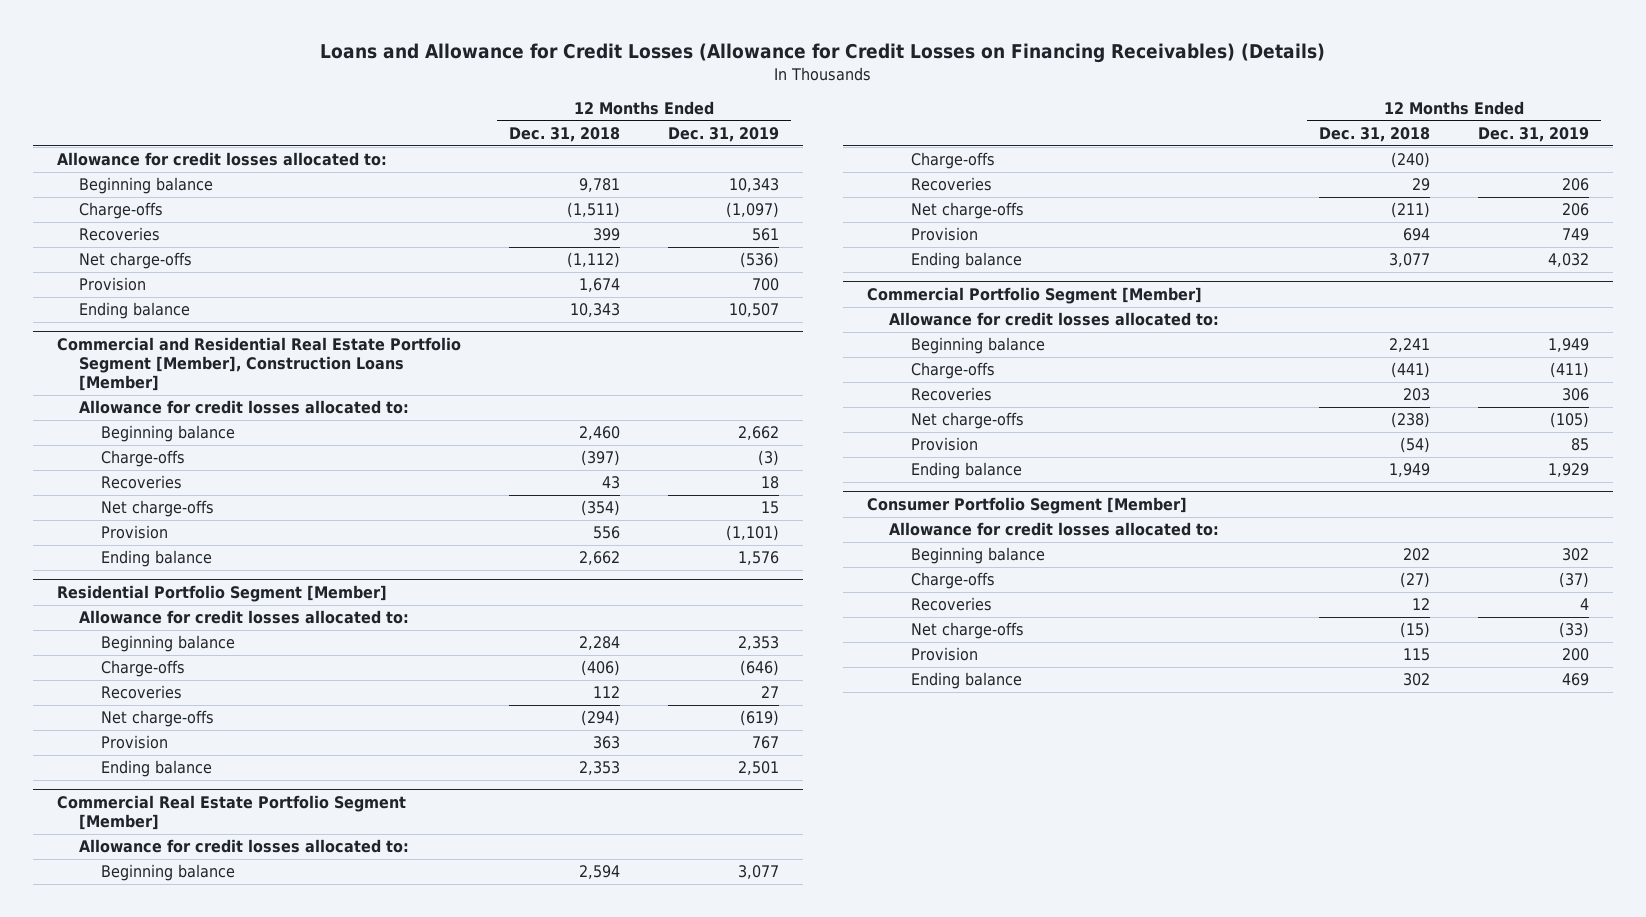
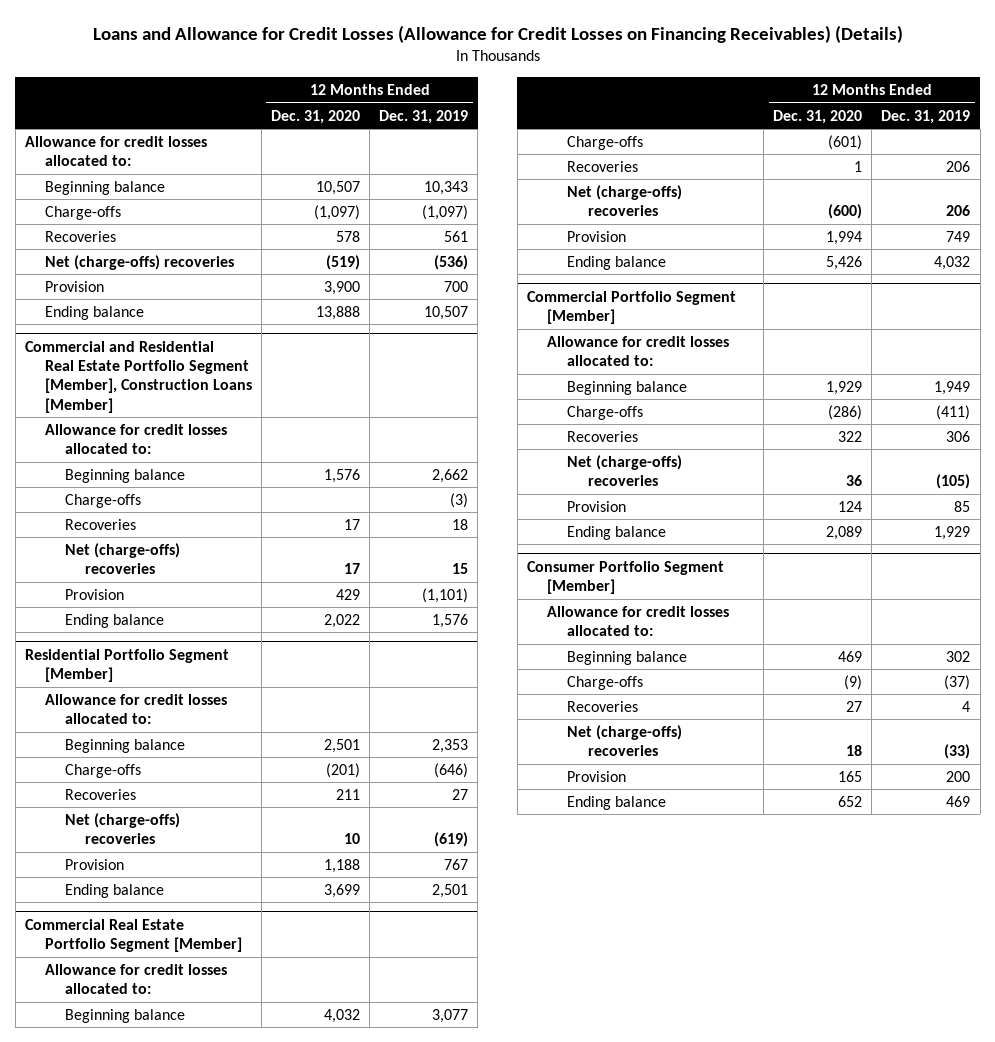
- | 12 Months Ended Dec. 31, 2018 | 12 Months Ended Dec. 31, 2019
+ | 12 Months Ended Dec. 31, 2020 | 12 Months Ended Dec. 31, 2019
- Net charge-offs | (1,112) | (536)
+ Net (charge-offs) recoveries | (519) | (536)
@ Commercial and Residential Real Estate Portfolio Segment [Member], Construction Loans [Member]
- Net charge-offs | (354) | 15
+ Net (charge-offs) recoveries | 17 | 15
@ Residential Portfolio Segment [Member]
- Net charge-offs | (294) | (619)
+ Net (charge-offs) recoveries | 10 | (619)
@ Commercial Real Estate Portfolio Segment [Member]
- Net charge-offs | (211) | 206
+ Net (charge-offs) recoveries | (600) | 206
@ Commercial Portfolio Segment [Member]
- Net charge-offs | (238) | (105)
+ Net (charge-offs) recoveries | 36 | (105)
@ Consumer Portfolio Segment [Member]
- Net charge-offs | (15) | (33)
+ Net (charge-offs) recoveries | 18 | (33)

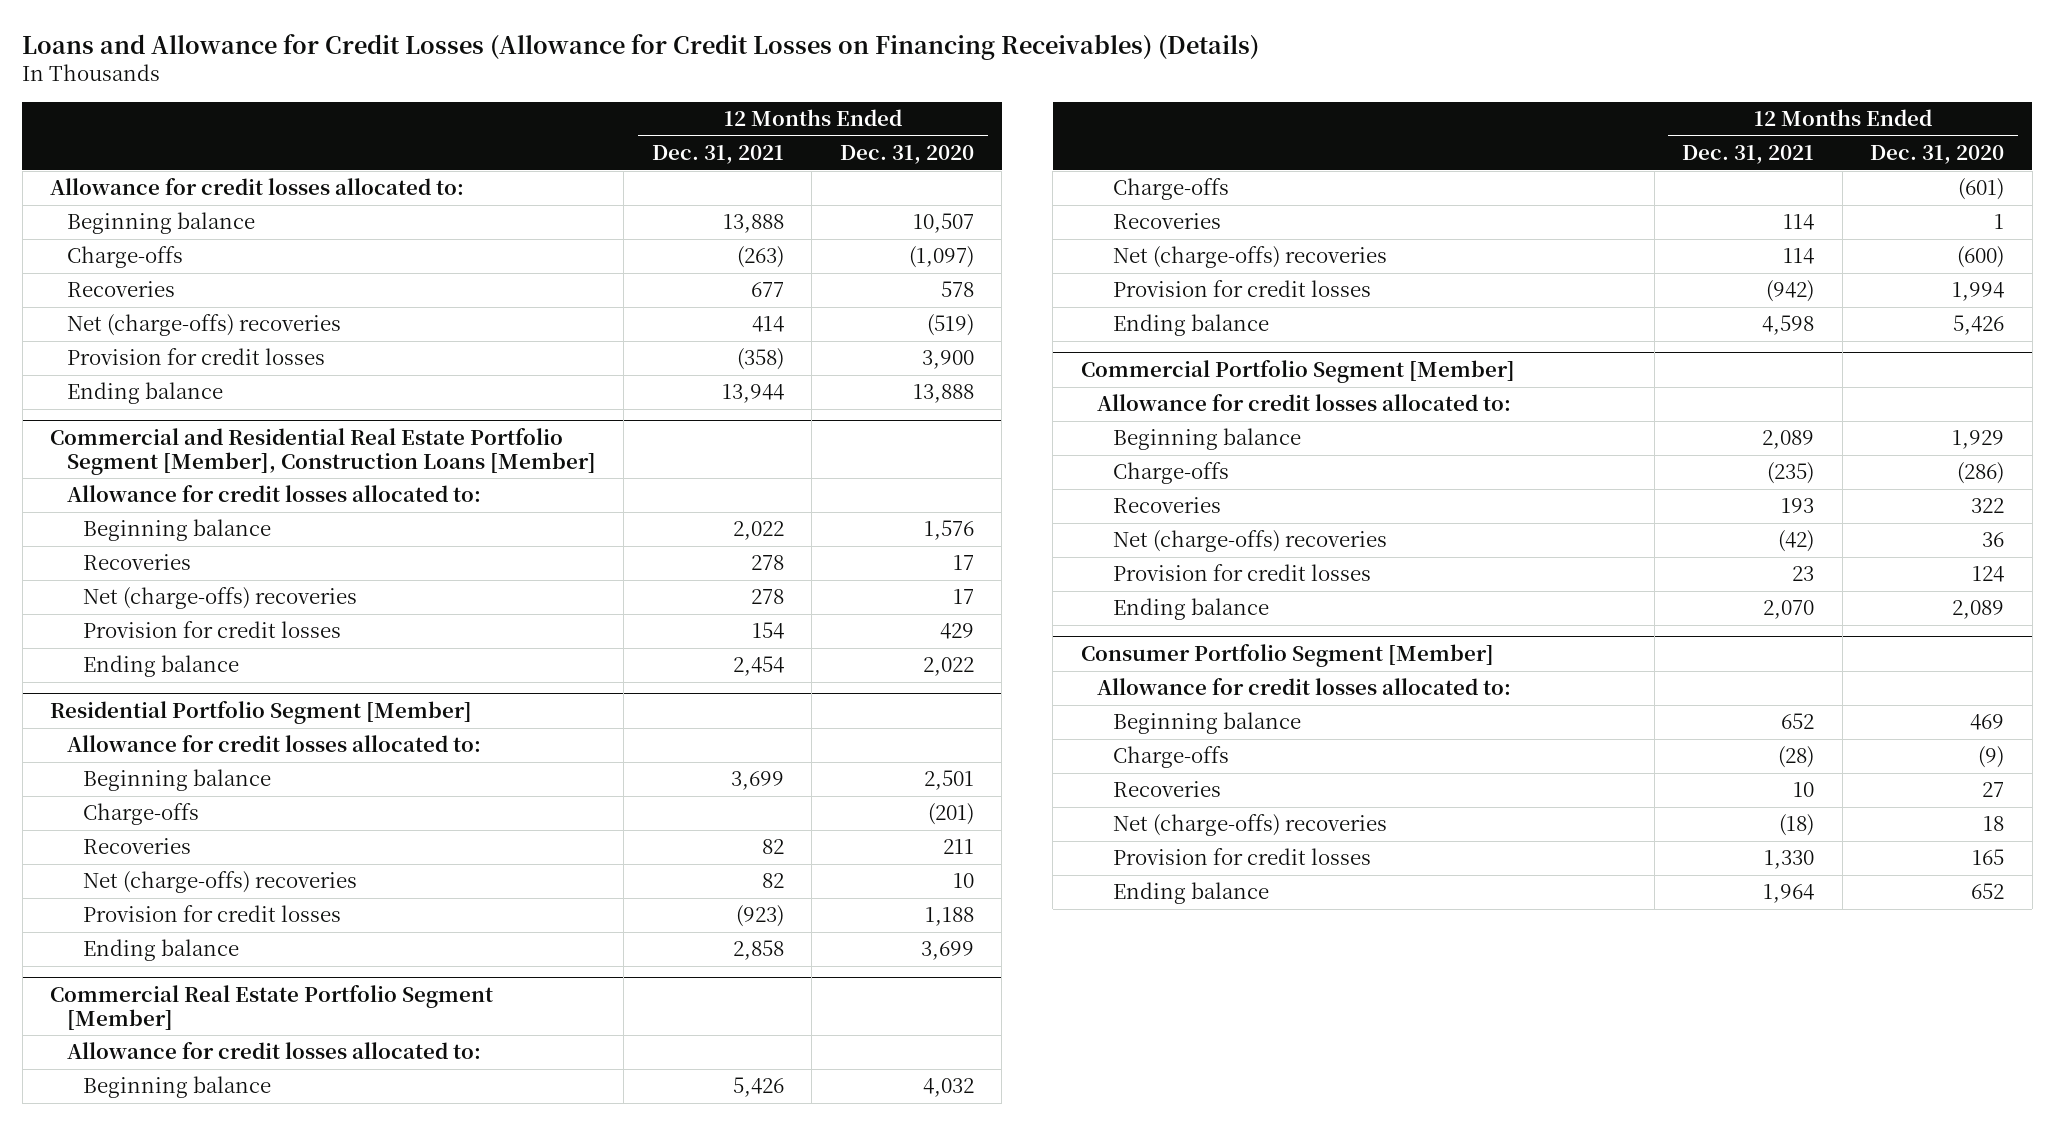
- | 12 Months Ended Dec. 31, 2020 | 12 Months Ended Dec. 31, 2019
+ | 12 Months Ended Dec. 31, 2021 | 12 Months Ended Dec. 31, 2020
- Provision | 3,900 | 700
+ Provision for credit losses | (358) | 3,900
@ Commercial and Residential Real Estate Portfolio Segment [Member], Construction Loans [Member]
- Charge-offs | | (3)
- Provision | 429 | (1,101)
+ Provision for credit losses | 154 | 429
@ Residential Portfolio Segment [Member]
- Provision | 1,188 | 767
+ Provision for credit losses | (923) | 1,188
@ Commercial Real Estate Portfolio Segment [Member]
- Provision | 1,994 | 749
+ Provision for credit losses | (942) | 1,994
@ Commercial Portfolio Segment [Member]
- Provision | 124 | 85
+ Provision for credit losses | 23 | 124
@ Consumer Portfolio Segment [Member]
- Provision | 165 | 200
+ Provision for credit losses | 1,330 | 165

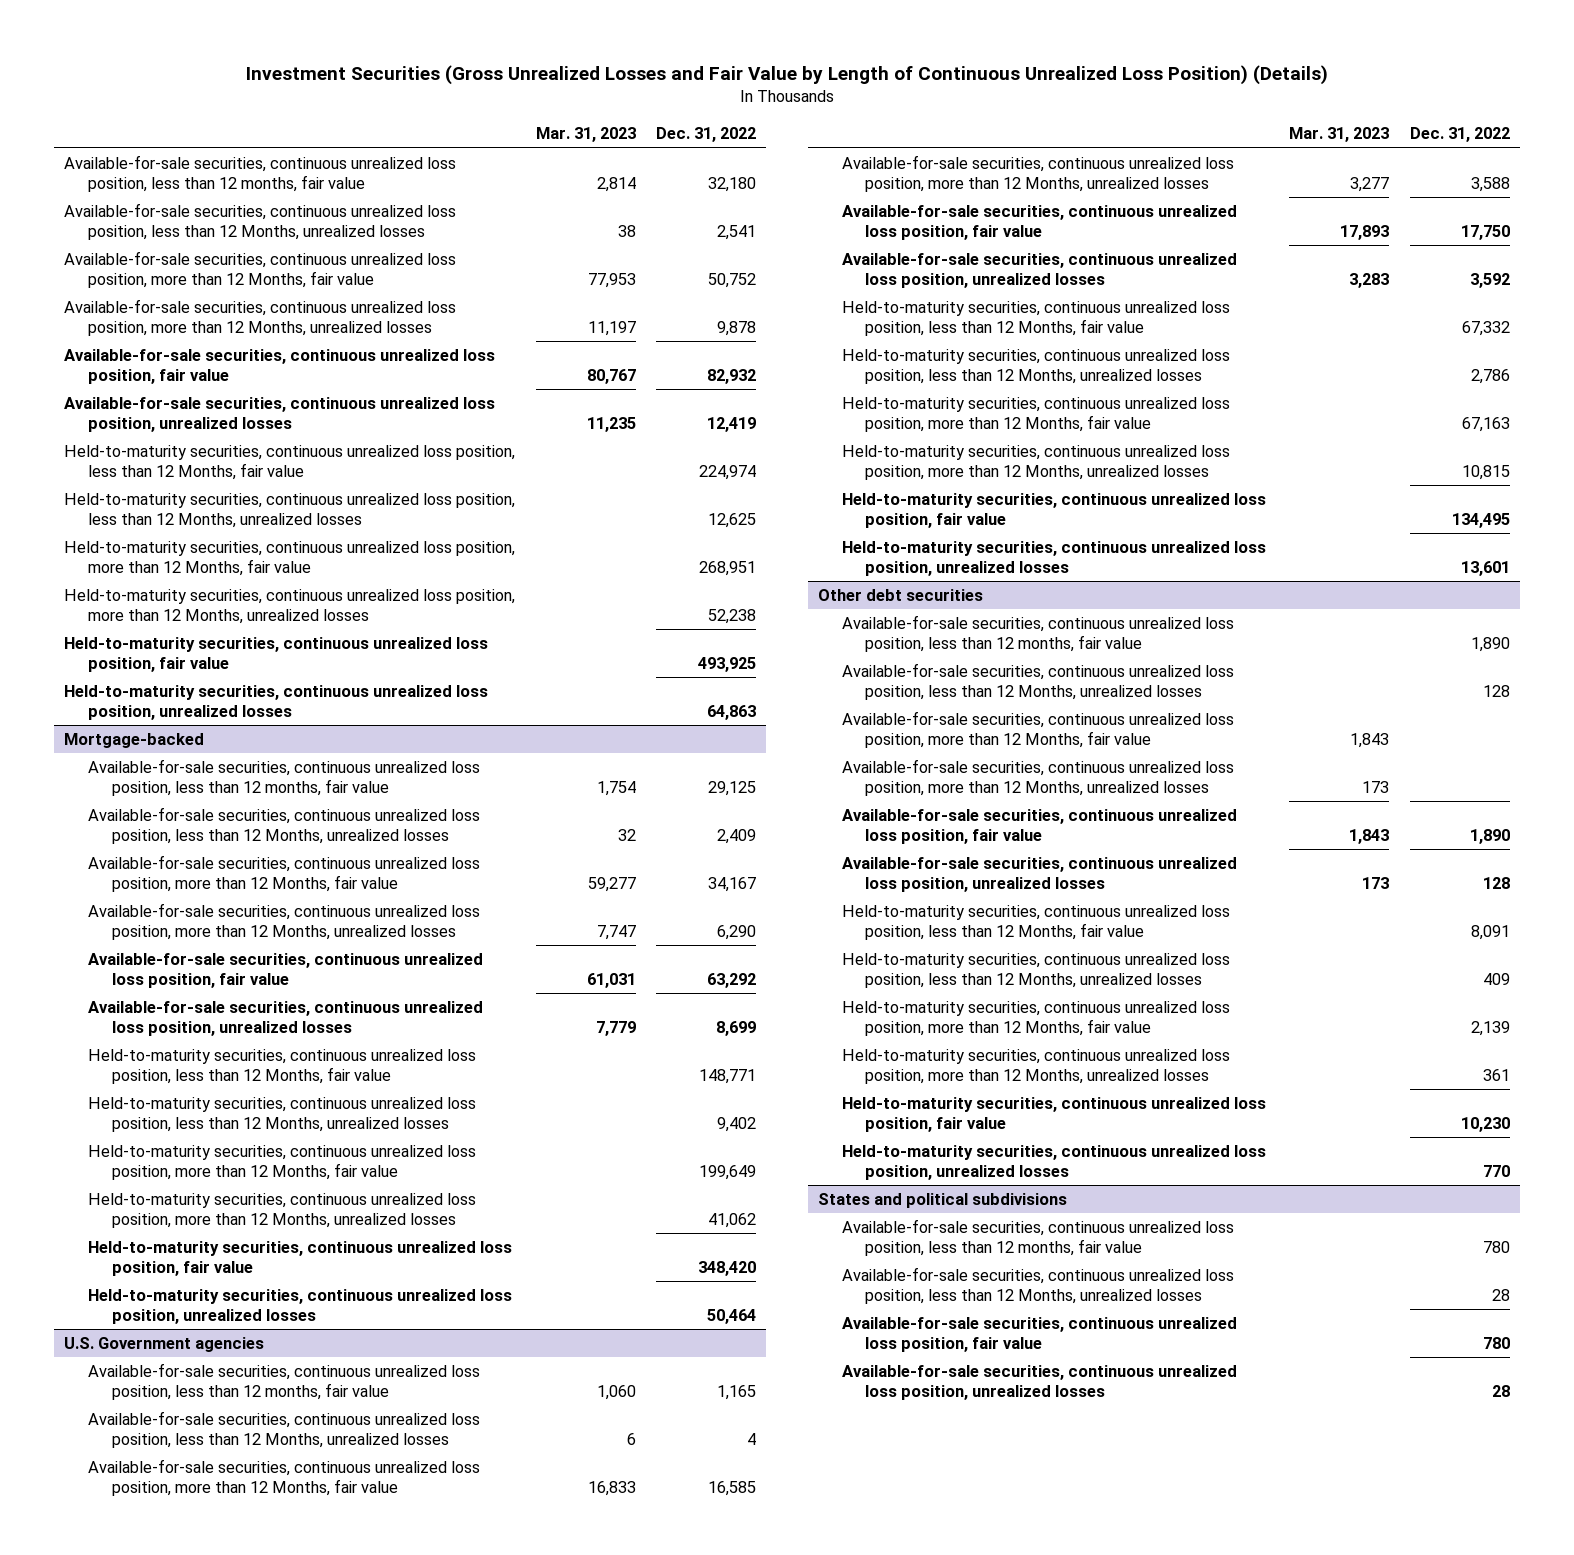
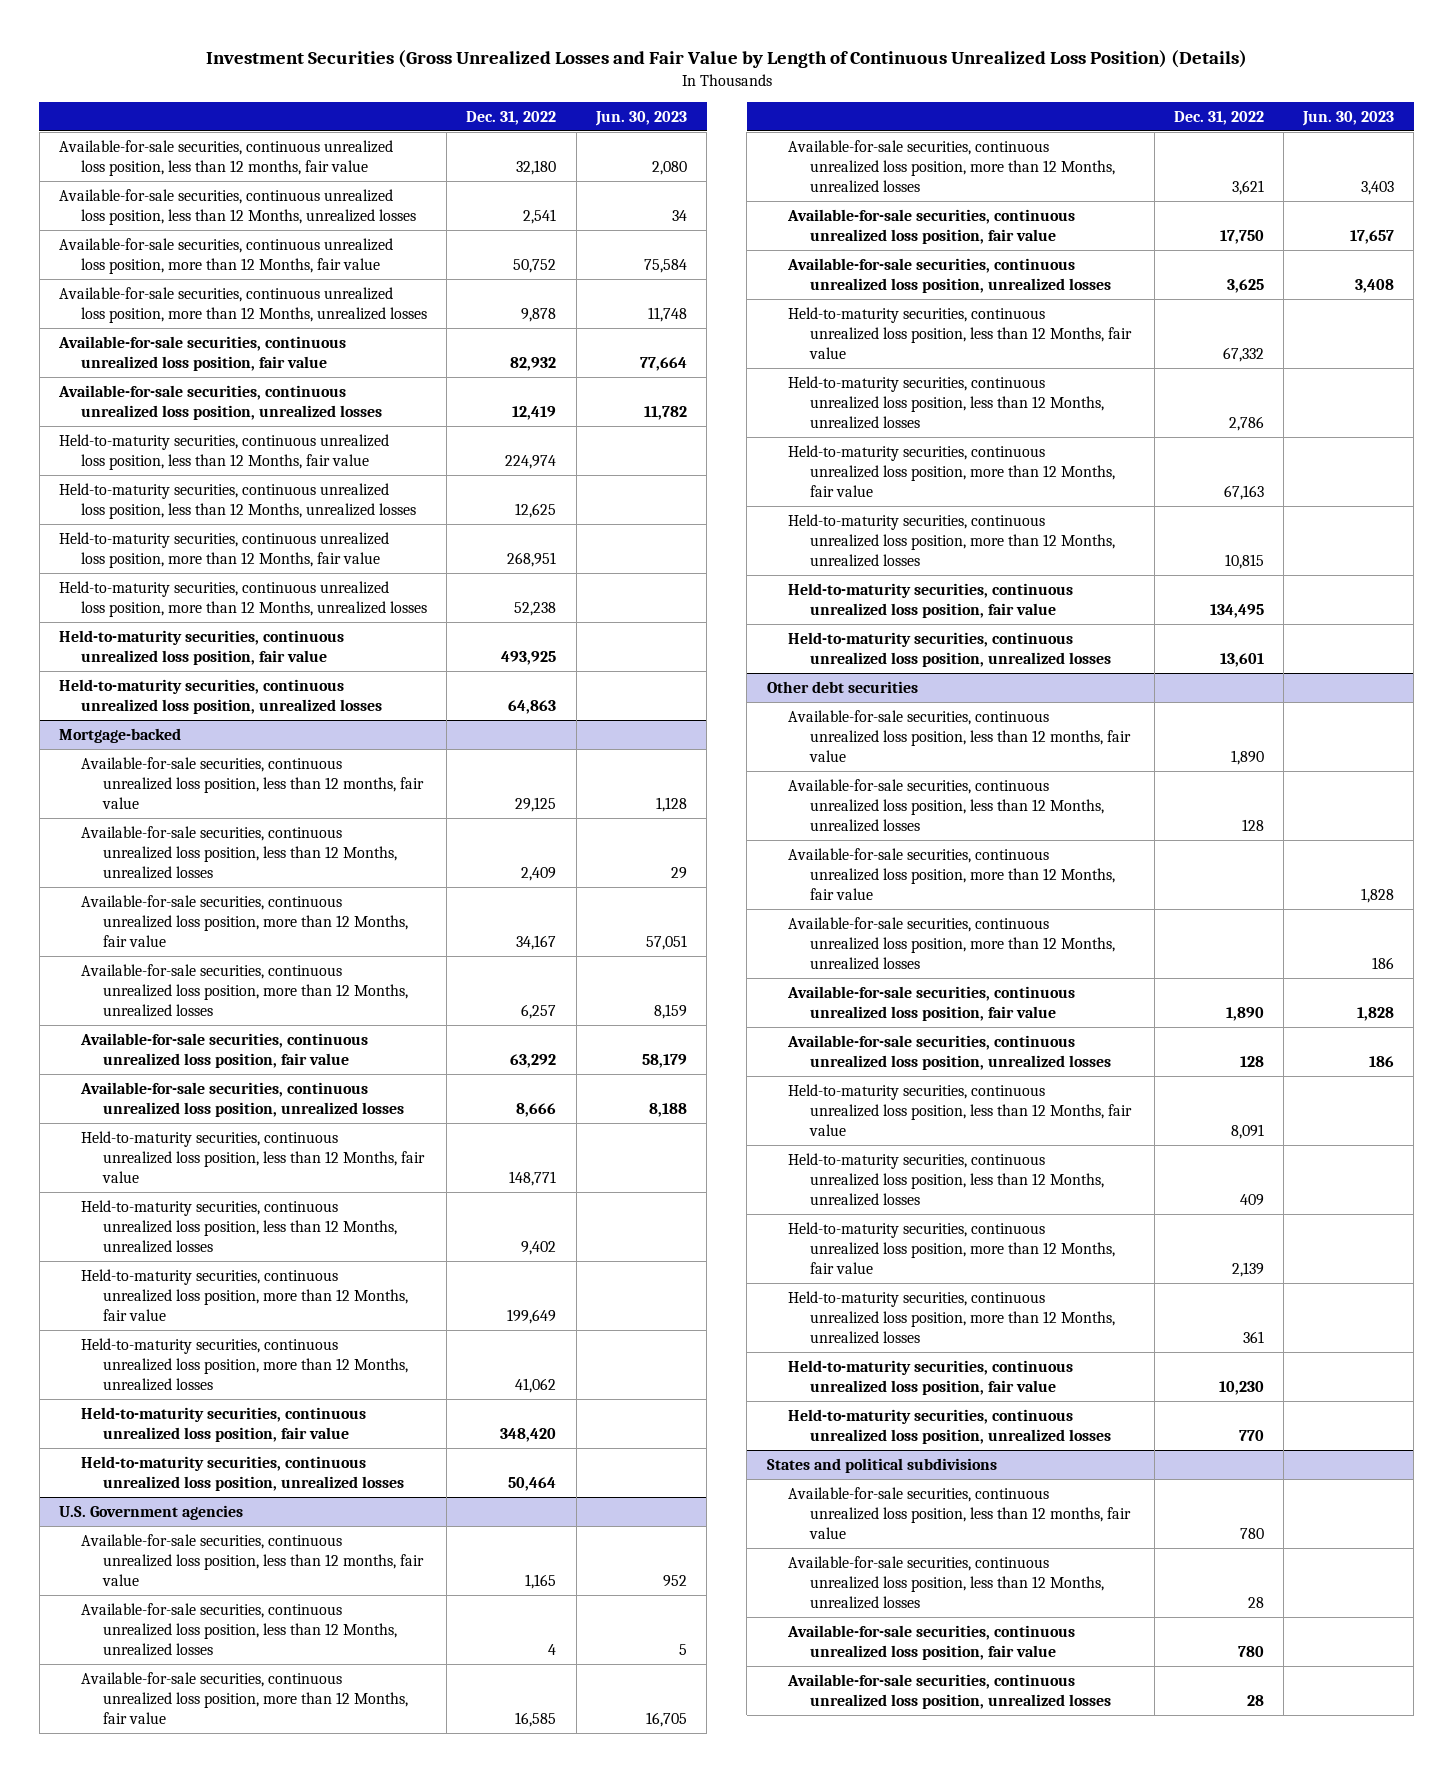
- | Mar. 31, 2023 | Dec. 31, 2022
+ | Dec. 31, 2022 | Jun. 30, 2023
@ Mortgage-backed
- Available-for-sale securities, continuous unrealized loss position, more than 12 Months, unrealized losses | 7,747 | 6,290
+ Available-for-sale securities, continuous unrealized loss position, more than 12 Months, unrealized losses | 6,257 | 8,159
- Available-for-sale securities, continuous unrealized loss position, unrealized losses | 7,779 | 8,699
+ Available-for-sale securities, continuous unrealized loss position, unrealized losses | 8,666 | 8,188
@ U.S. Government agencies
- Available-for-sale securities, continuous unrealized loss position, more than 12 Months, unrealized losses | 3,277 | 3,588
+ Available-for-sale securities, continuous unrealized loss position, more than 12 Months, unrealized losses | 3,621 | 3,403
- Available-for-sale securities, continuous unrealized loss position, unrealized losses | 3,283 | 3,592
+ Available-for-sale securities, continuous unrealized loss position, unrealized losses | 3,625 | 3,408

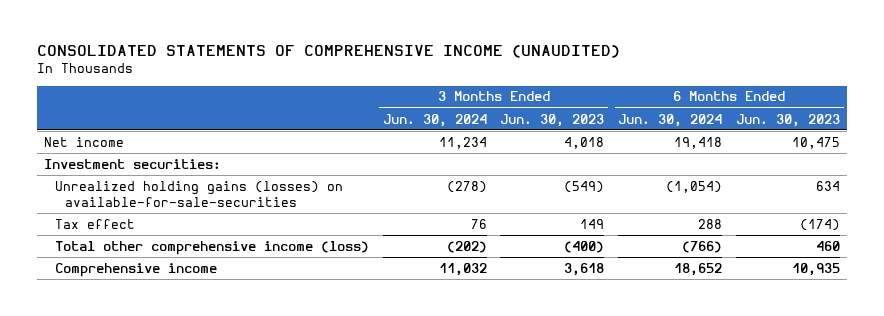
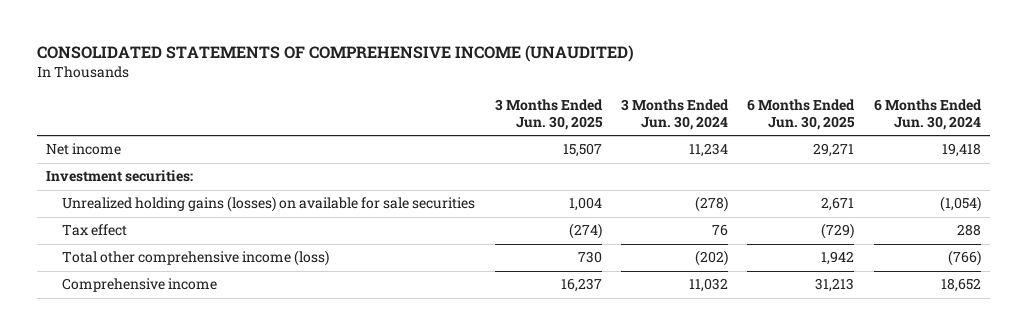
- | 3 Months Ended Jun. 30, 2024 | 3 Months Ended Jun. 30, 2023 | 6 Months Ended Jun. 30, 2024 | 6 Months Ended Jun. 30, 2023
+ | 3 Months Ended Jun. 30, 2025 | 3 Months Ended Jun. 30, 2024 | 6 Months Ended Jun. 30, 2025 | 6 Months Ended Jun. 30, 2024
- Unrealized holding gains (losses) on available-for-sale-securities | (278) | (549) | (1,054) | 634
+ Unrealized holding gains (losses) on available for sale securities | 1,004 | (278) | 2,671 | (1,054)

